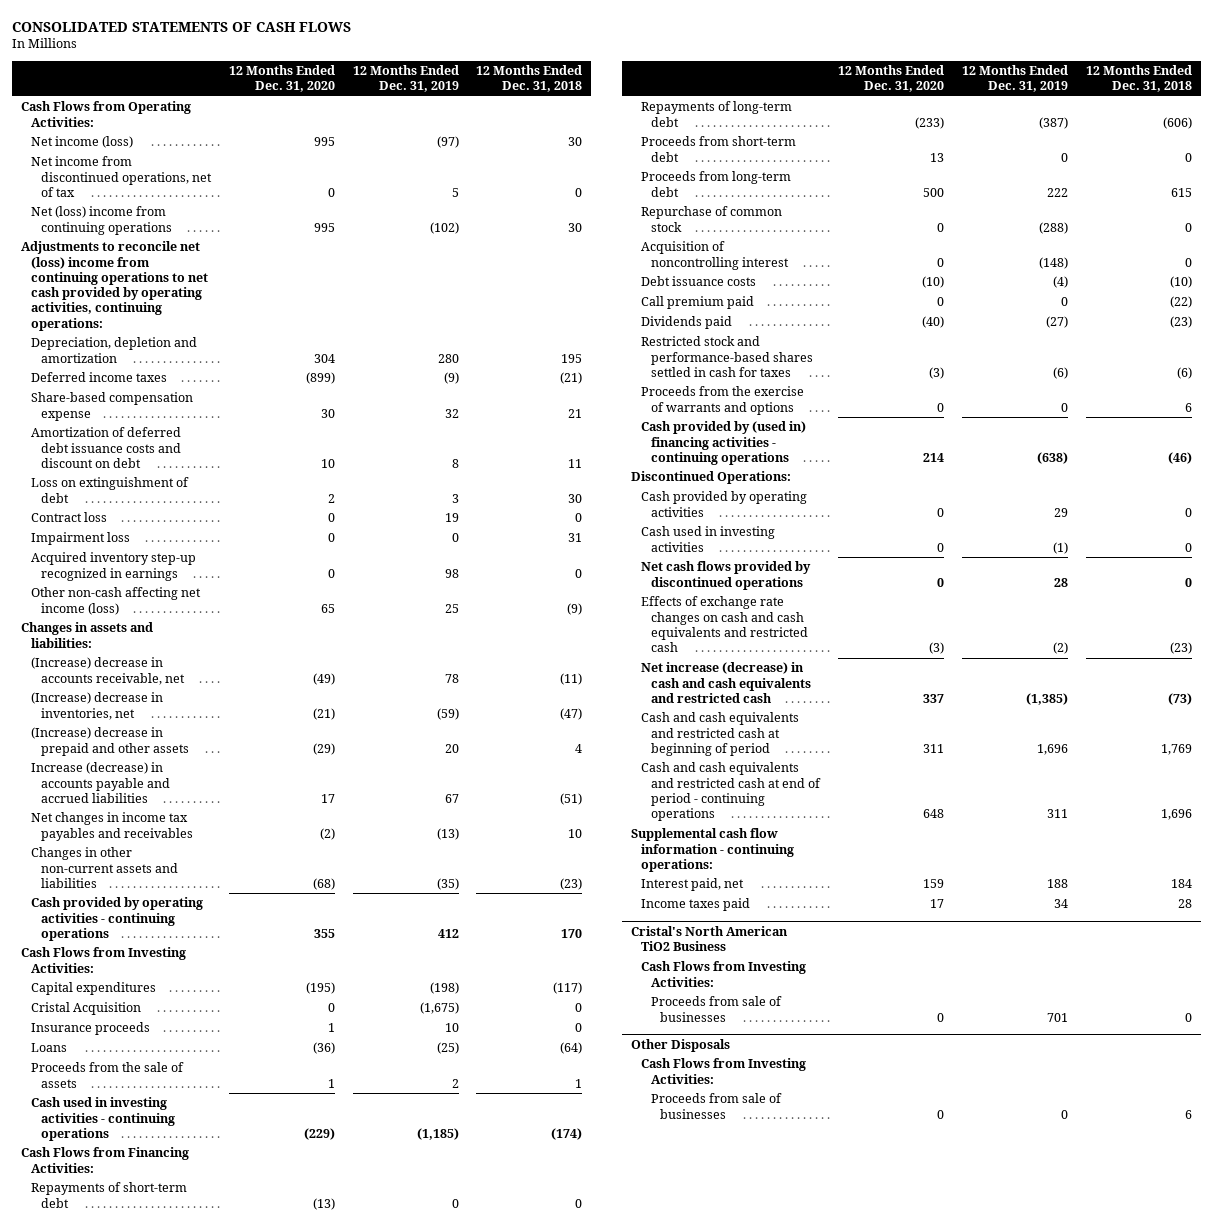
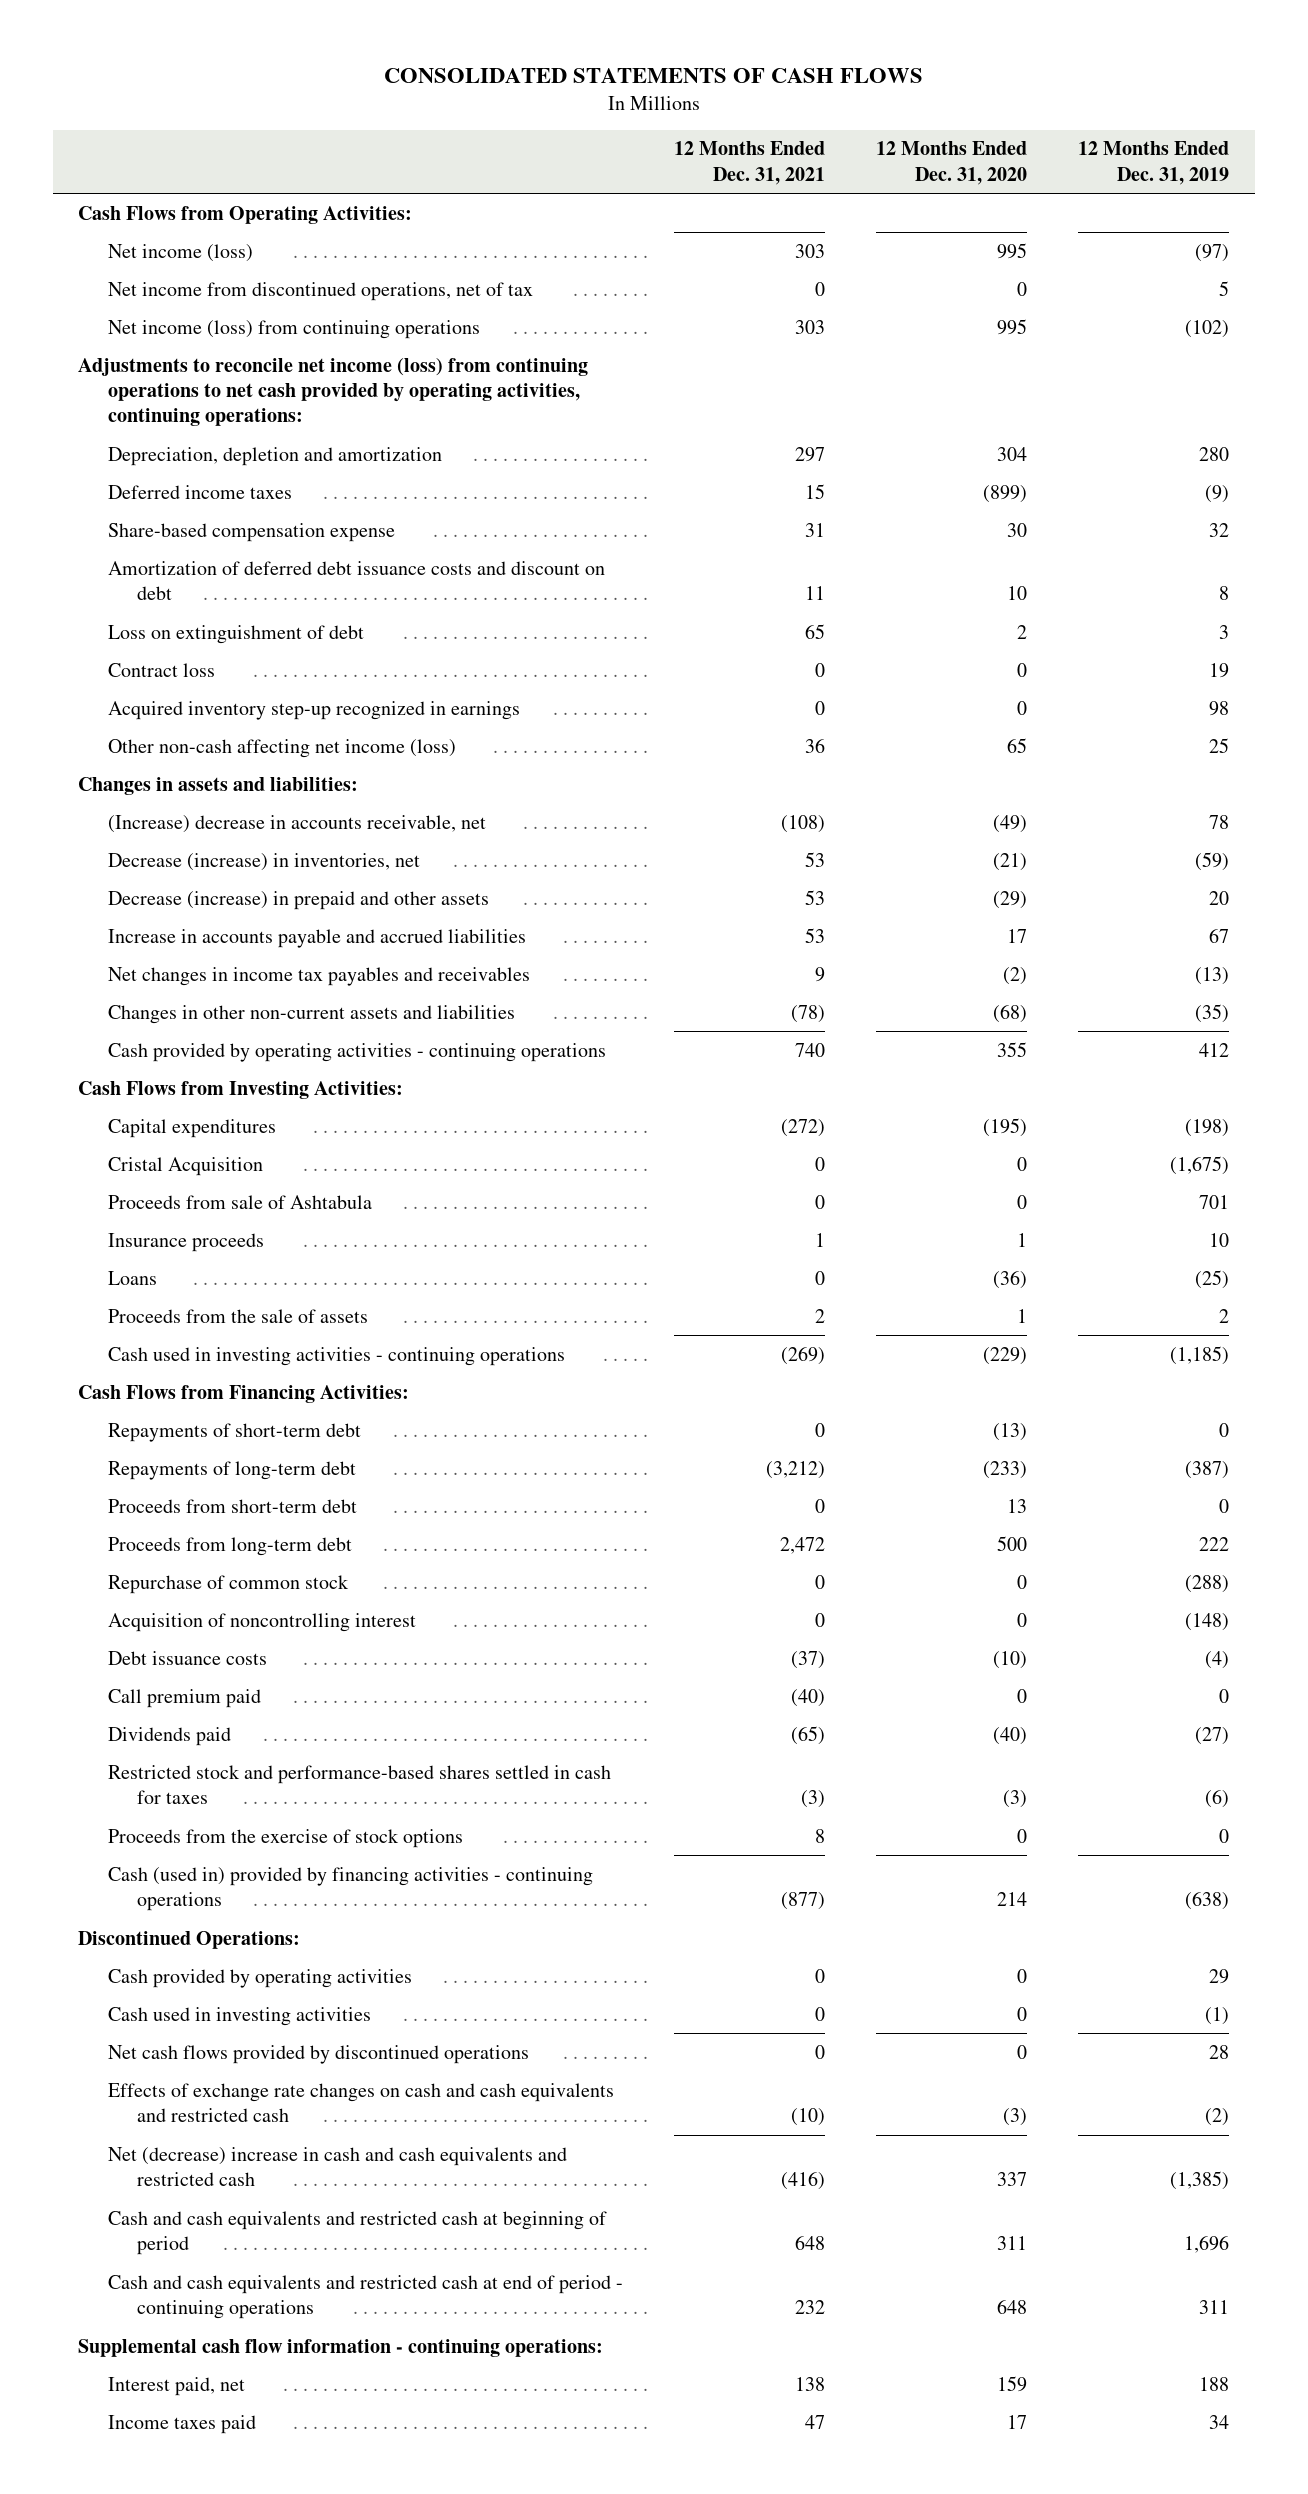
- | 12 Months Ended Dec. 31, 2020 | 12 Months Ended Dec. 31, 2019 | 12 Months Ended Dec. 31, 2018
+ | 12 Months Ended Dec. 31, 2021 | 12 Months Ended Dec. 31, 2020 | 12 Months Ended Dec. 31, 2019
- Net (loss) income from continuing operations | 995 | (102) | 30
- Adjustments to reconcile net (loss) income from continuing operations to net cash provided by operating activities, continuing operations:
+ Net income (loss) from continuing operations | 303 | 995 | (102)
+ Adjustments to reconcile net income (loss) from continuing operations to net cash provided by operating activities, continuing operations:
- Impairment loss | 0 | 0 | 31
- (Increase) decrease in inventories, net | (21) | (59) | (47)
- (Increase) decrease in prepaid and other assets | (29) | 20 | 4
- Increase (decrease) in accounts payable and accrued liabilities | 17 | 67 | (51)
+ Decrease (increase) in inventories, net | 53 | (21) | (59)
+ Decrease (increase) in prepaid and other assets | 53 | (29) | 20
+ Increase in accounts payable and accrued liabilities | 53 | 17 | 67
+ Proceeds from sale of Ashtabula | 0 | 0 | 701
- Proceeds from the exercise of warrants and options | 0 | 0 | 6
- Cash provided by (used in) financing activities - continuing operations | 214 | (638) | (46)
+ Proceeds from the exercise of stock options | 8 | 0 | 0
+ Cash (used in) provided by financing activities - continuing operations | (877) | 214 | (638)
- Net increase (decrease) in cash and cash equivalents and restricted cash | 337 | (1,385) | (73)
+ Net (decrease) increase in cash and cash equivalents and restricted cash | (416) | 337 | (1,385)
- Cristal's North American TiO2 Business
- Cash Flows from Investing Activities:
- Proceeds from sale of businesses | 0 | 701 | 0
- Other Disposals
- Cash Flows from Investing Activities:
- Proceeds from sale of businesses | 0 | 0 | 6

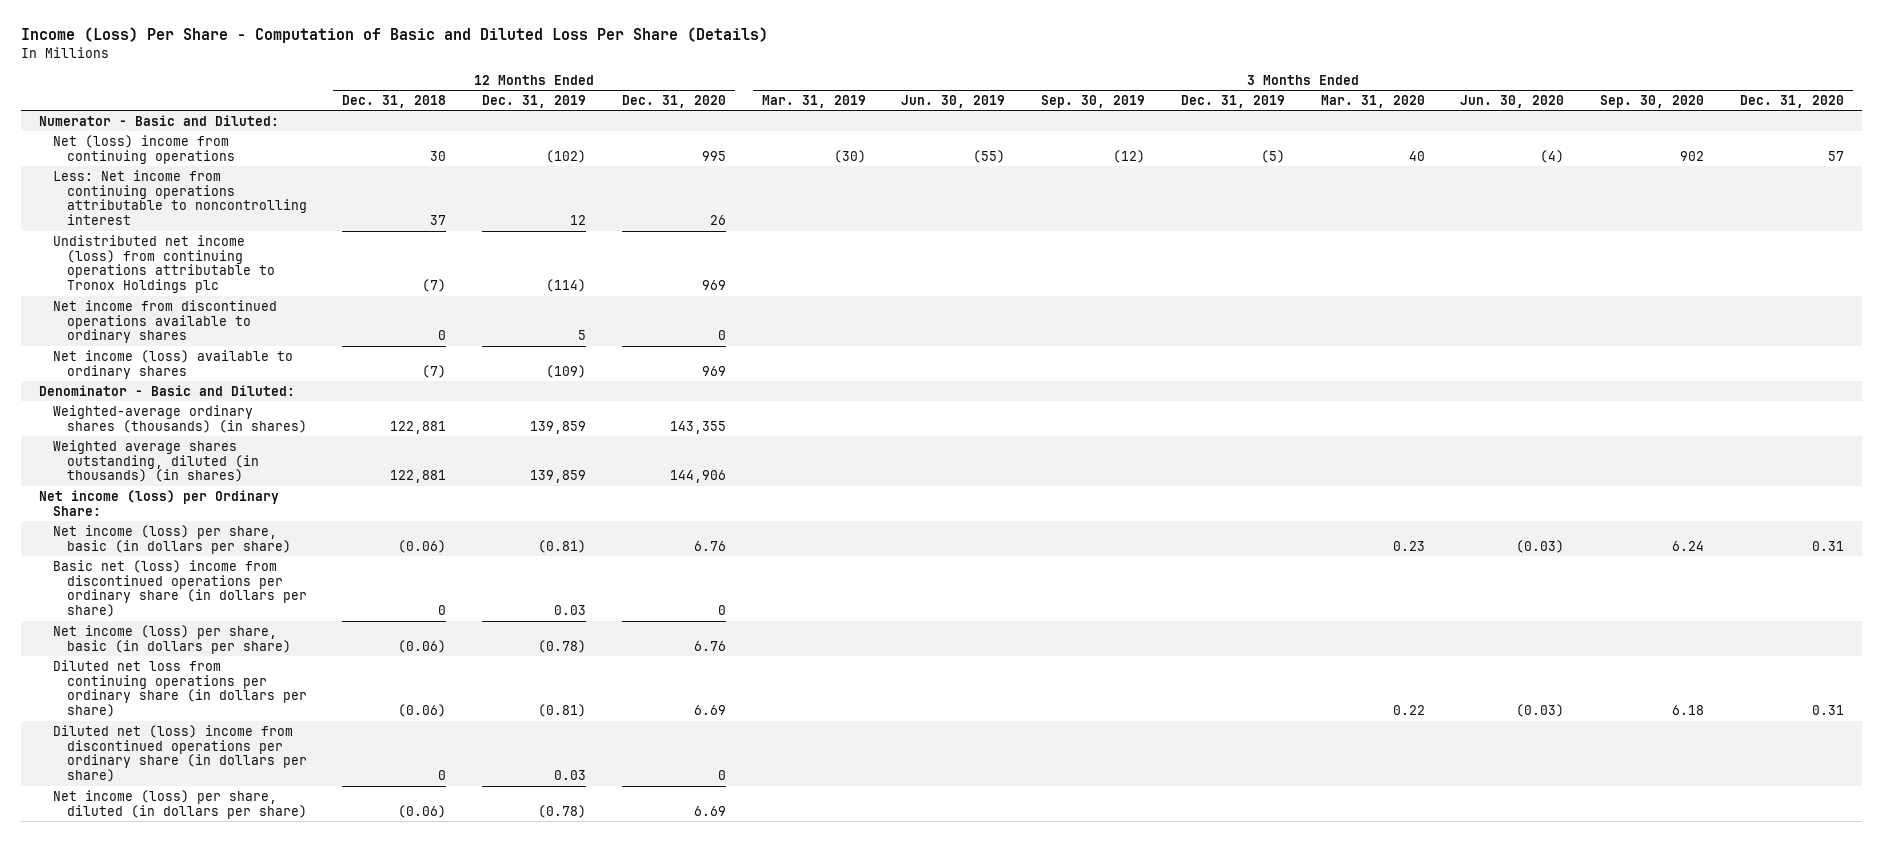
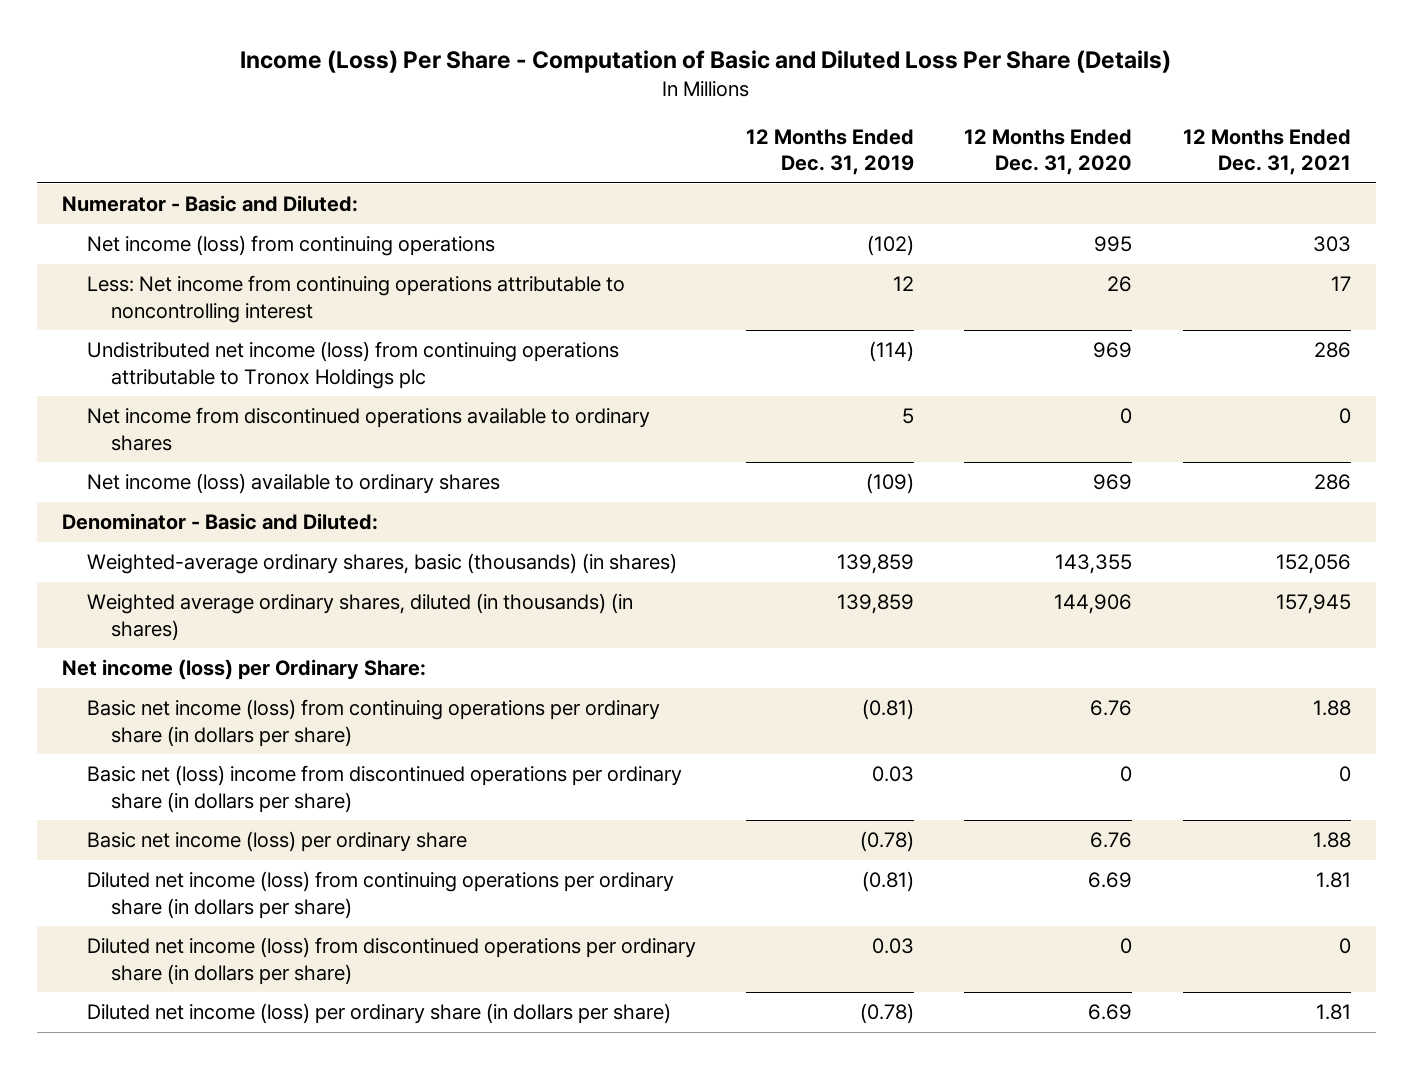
- | 12 Months Ended Dec. 31, 2018 | 12 Months Ended Dec. 31, 2019 | 12 Months Ended Dec. 31, 2020 | 3 Months Ended Mar. 31, 2019 | 3 Months Ended Jun. 30, 2019 | 3 Months Ended Sep. 30, 2019 | 3 Months Ended Dec. 31, 2019 | 3 Months Ended Mar. 31, 2020 | 3 Months Ended Jun. 30, 2020 | 3 Months Ended Sep. 30, 2020 | 3 Months Ended Dec. 31, 2020
+ | 12 Months Ended Dec. 31, 2019 | 12 Months Ended Dec. 31, 2020 | 12 Months Ended Dec. 31, 2021
- Net (loss) income from continuing operations | 30 | (102) | 995 | (30) | (55) | (12) | (5) | 40 | (4) | 902 | 57
+ Net income (loss) from continuing operations | (102) | 995 | 303
- Weighted-average ordinary shares (thousands) (in shares) | 122,881 | 139,859 | 143,355 | | | | | | | |
- Weighted average shares outstanding, diluted (in thousands) (in shares) | 122,881 | 139,859 | 144,906 | | | | | | | |
+ Weighted-average ordinary shares, basic (thousands) (in shares) | 139,859 | 143,355 | 152,056
+ Weighted average ordinary shares, diluted (in thousands) (in shares) | 139,859 | 144,906 | 157,945
- Net income (loss) per share, basic (in dollars per share) | (0.06) | (0.81) | 6.76 | | | | | 0.23 | (0.03) | 6.24 | 0.31
+ Basic net income (loss) from continuing operations per ordinary share (in dollars per share) | (0.81) | 6.76 | 1.88
- Net income (loss) per share, basic (in dollars per share) | (0.06) | (0.78) | 6.76 | | | | | | | |
- Diluted net loss from continuing operations per ordinary share (in dollars per share) | (0.06) | (0.81) | 6.69 | | | | | 0.22 | (0.03) | 6.18 | 0.31
- Diluted net (loss) income from discontinued operations per ordinary share (in dollars per share) | 0 | 0.03 | 0 | | | | | | | |
- Net income (loss) per share, diluted (in dollars per share) | (0.06) | (0.78) | 6.69 | | | | | | | |
+ Basic net income (loss) per ordinary share | (0.78) | 6.76 | 1.88
+ Diluted net income (loss) from continuing operations per ordinary share (in dollars per share) | (0.81) | 6.69 | 1.81
+ Diluted net income (loss) from discontinued operations per ordinary share (in dollars per share) | 0.03 | 0 | 0
+ Diluted net income (loss) per ordinary share (in dollars per share) | (0.78) | 6.69 | 1.81

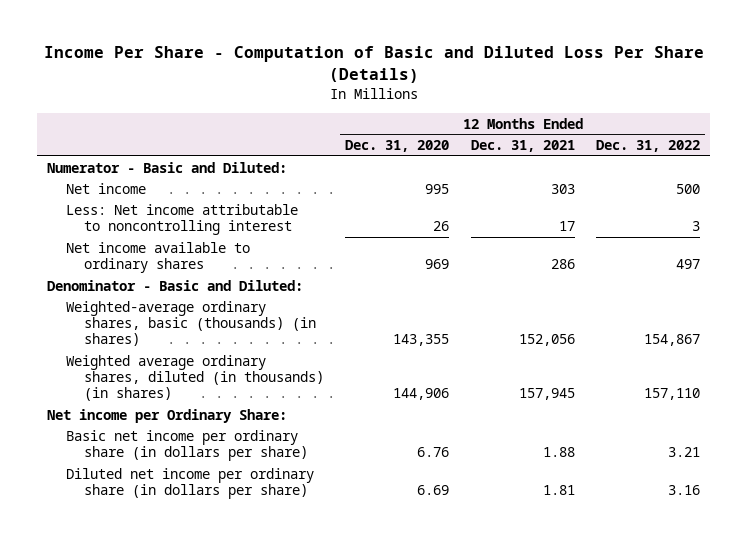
- Income (Loss) Per Share - Computation of Basic and Diluted Loss Per Share (Details)
+ Income Per Share - Computation of Basic and Diluted Loss Per Share (Details)
- | 12 Months Ended Dec. 31, 2019 | 12 Months Ended Dec. 31, 2020 | 12 Months Ended Dec. 31, 2021
+ | 12 Months Ended Dec. 31, 2020 | 12 Months Ended Dec. 31, 2021 | 12 Months Ended Dec. 31, 2022
- Net income (loss) from continuing operations | (102) | 995 | 303
- Less: Net income from continuing operations attributable to noncontrolling interest | 12 | 26 | 17
- Undistributed net income (loss) from continuing operations attributable to Tronox Holdings plc | (114) | 969 | 286
- Net income from discontinued operations available to ordinary shares | 5 | 0 | 0
- Net income (loss) available to ordinary shares | (109) | 969 | 286
+ Net income | 995 | 303 | 500
+ Less: Net income attributable to noncontrolling interest | 26 | 17 | 3
+ Net income available to ordinary shares | 969 | 286 | 497
- Net income (loss) per Ordinary Share:
- Basic net income (loss) from continuing operations per ordinary share (in dollars per share) | (0.81) | 6.76 | 1.88
- Basic net (loss) income from discontinued operations per ordinary share (in dollars per share) | 0.03 | 0 | 0
- Basic net income (loss) per ordinary share | (0.78) | 6.76 | 1.88
- Diluted net income (loss) from continuing operations per ordinary share (in dollars per share) | (0.81) | 6.69 | 1.81
- Diluted net income (loss) from discontinued operations per ordinary share (in dollars per share) | 0.03 | 0 | 0
- Diluted net income (loss) per ordinary share (in dollars per share) | (0.78) | 6.69 | 1.81
+ Net income per Ordinary Share:
+ Basic net income per ordinary share (in dollars per share) | 6.76 | 1.88 | 3.21
+ Diluted net income per ordinary share (in dollars per share) | 6.69 | 1.81 | 3.16

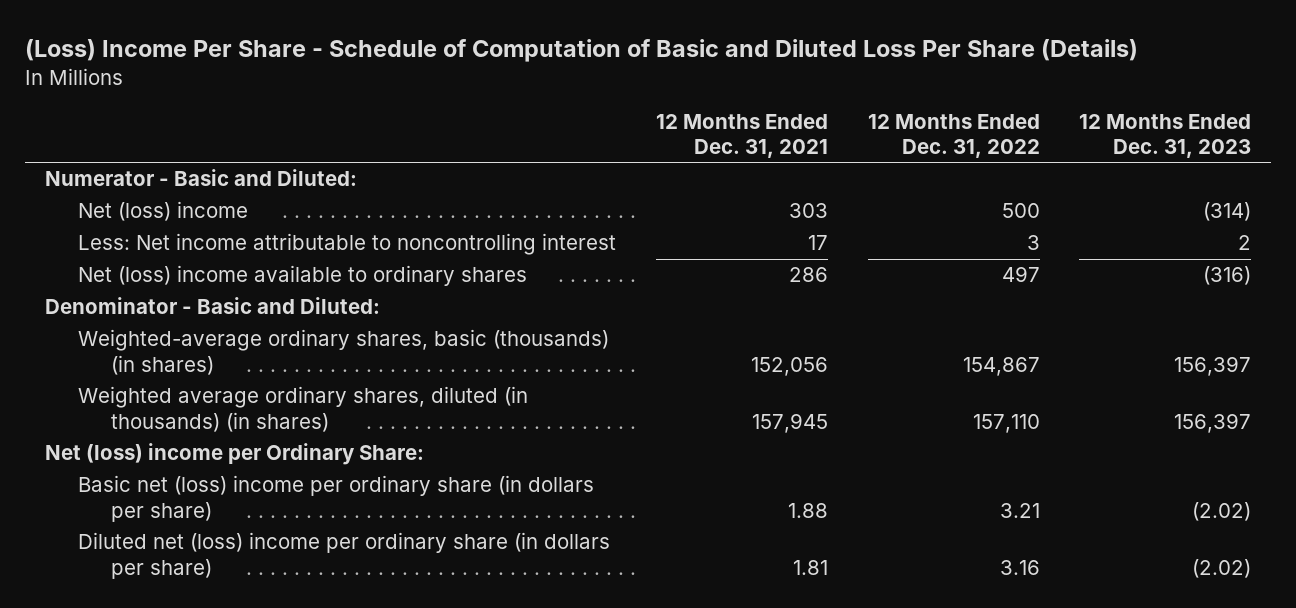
- Income Per Share - Computation of Basic and Diluted Loss Per Share (Details)
+ (Loss) Income Per Share - Schedule of Computation of Basic and Diluted Loss Per Share (Details)
- | 12 Months Ended Dec. 31, 2020 | 12 Months Ended Dec. 31, 2021 | 12 Months Ended Dec. 31, 2022
+ | 12 Months Ended Dec. 31, 2021 | 12 Months Ended Dec. 31, 2022 | 12 Months Ended Dec. 31, 2023
- Net income | 995 | 303 | 500
+ Net (loss) income | 303 | 500 | (314)
- Net income available to ordinary shares | 969 | 286 | 497
+ Net (loss) income available to ordinary shares | 286 | 497 | (316)
- Net income per Ordinary Share:
- Basic net income per ordinary share (in dollars per share) | 6.76 | 1.88 | 3.21
- Diluted net income per ordinary share (in dollars per share) | 6.69 | 1.81 | 3.16
+ Net (loss) income per Ordinary Share:
+ Basic net (loss) income per ordinary share (in dollars per share) | 1.88 | 3.21 | (2.02)
+ Diluted net (loss) income per ordinary share (in dollars per share) | 1.81 | 3.16 | (2.02)

